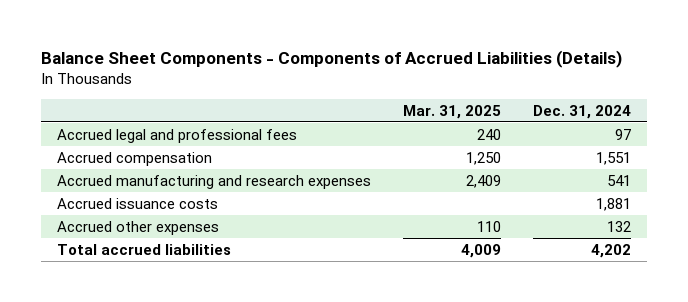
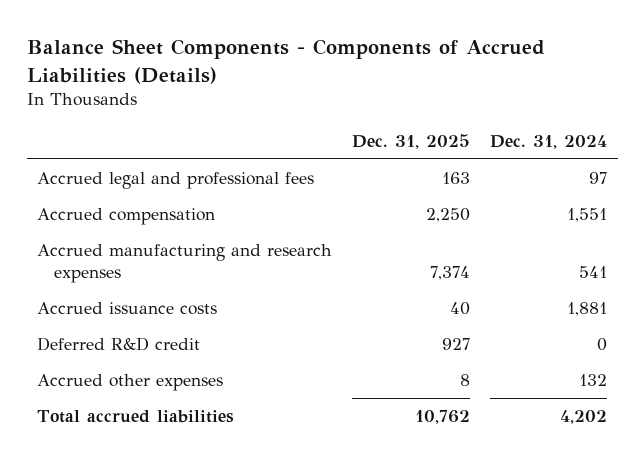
- | Mar. 31, 2025 | Dec. 31, 2024
+ | Dec. 31, 2025 | Dec. 31, 2024
+ Deferred R&D credit | 927 | 0

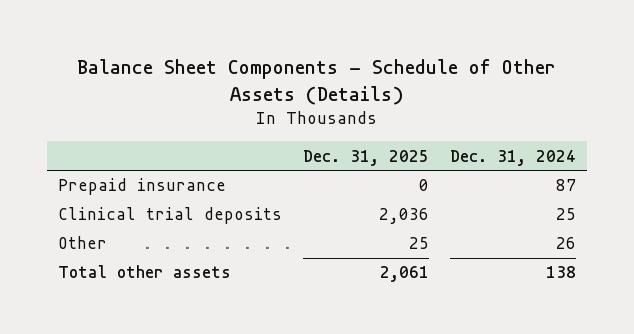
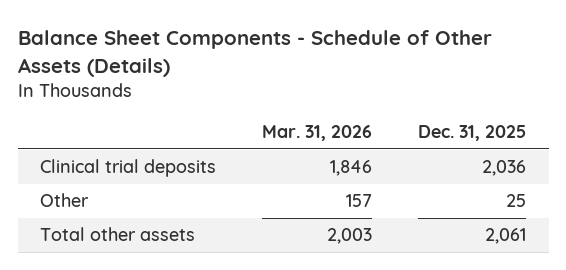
- | Dec. 31, 2025 | Dec. 31, 2024
+ | Mar. 31, 2026 | Dec. 31, 2025
- Prepaid insurance | 0 | 87

